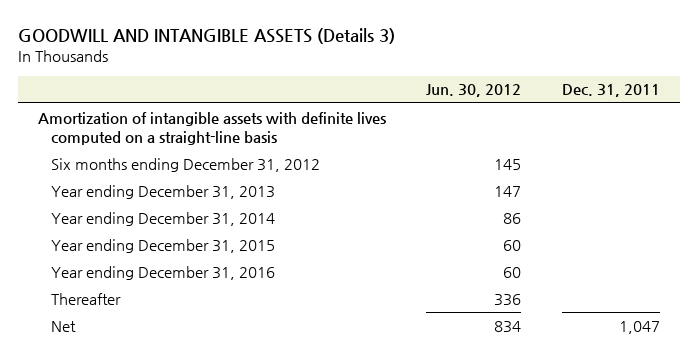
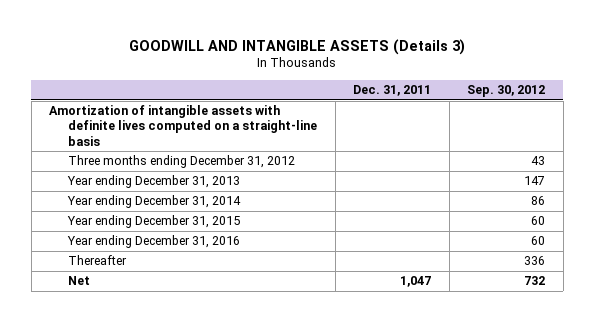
- | Jun. 30, 2012 | Dec. 31, 2011
+ | Dec. 31, 2011 | Sep. 30, 2012
- Six months ending December 31, 2012 | 145 |
+ Three months ending December 31, 2012 | | 43

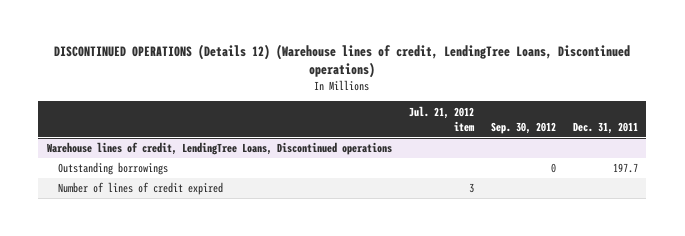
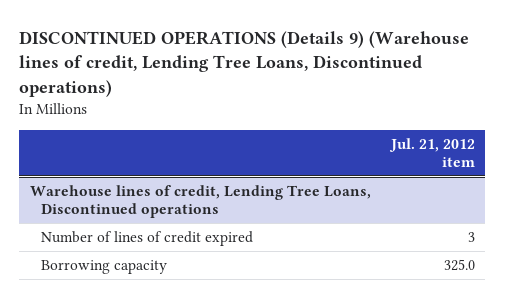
- DISCONTINUED OPERATIONS (Details 12) (Warehouse lines of credit, LendingTree Loans, Discontinued operations)
+ DISCONTINUED OPERATIONS (Details 9) (Warehouse lines of credit, Lending Tree Loans, Discontinued operations)
- | Jul. 21, 2012 item | Sep. 30, 2012 | Dec. 31, 2011
+ | Jul. 21, 2012 item
- Warehouse lines of credit, LendingTree Loans, Discontinued operations
- Outstanding borrowings | | 0 | 197.7
+ Warehouse lines of credit, Lending Tree Loans, Discontinued operations
+ Borrowing capacity | 325.0

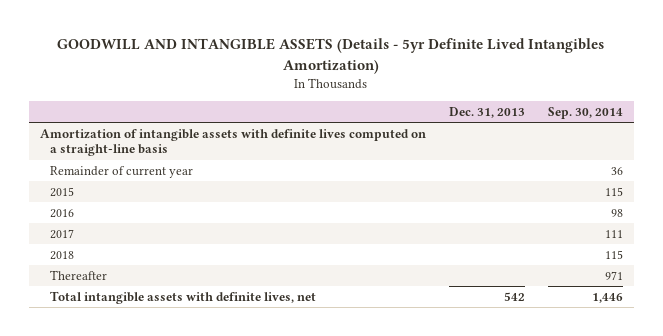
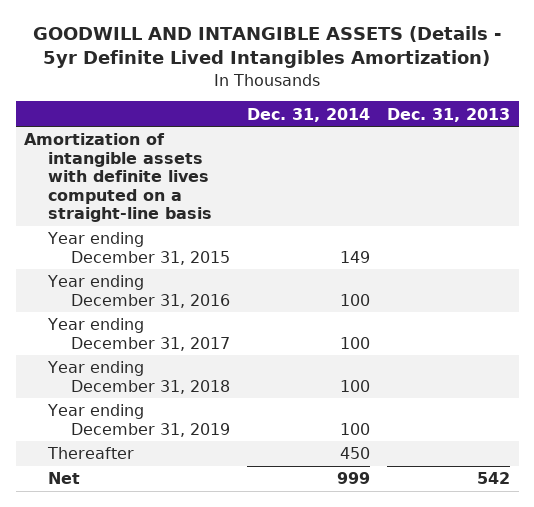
- | Dec. 31, 2013 | Sep. 30, 2014
+ | Dec. 31, 2014 | Dec. 31, 2013
- Remainder of current year | | 36
- 2015 | | 115
- 2016 | | 98
- 2017 | | 111
- 2018 | | 115
+ Year ending December 31, 2015 | 149 |
+ Year ending December 31, 2016 | 100 |
+ Year ending December 31, 2017 | 100 |
+ Year ending December 31, 2018 | 100 |
+ Year ending December 31, 2019 | 100 |
- Total intangible assets with definite lives, net | 542 | 1,446
+ Net | 999 | 542

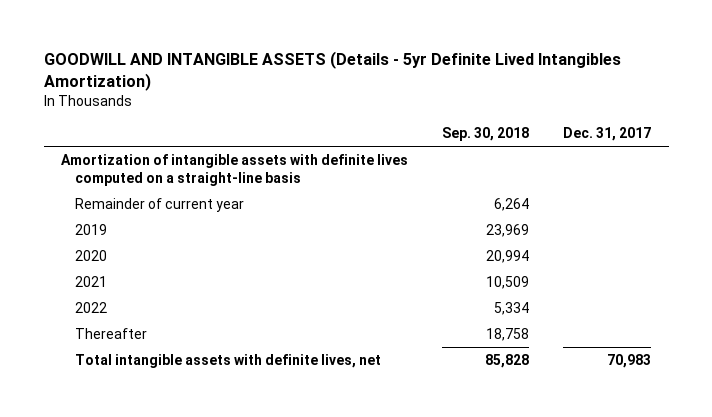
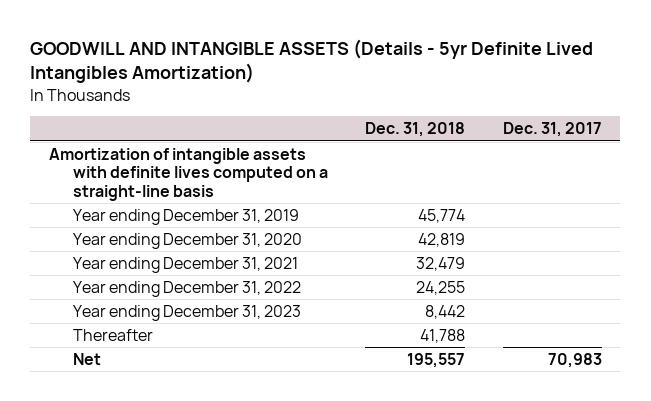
- | Sep. 30, 2018 | Dec. 31, 2017
+ | Dec. 31, 2018 | Dec. 31, 2017
- Remainder of current year | 6,264 |
- 2019 | 23,969 |
- 2020 | 20,994 |
- 2021 | 10,509 |
- 2022 | 5,334 |
+ Year ending December 31, 2019 | 45,774 |
+ Year ending December 31, 2020 | 42,819 |
+ Year ending December 31, 2021 | 32,479 |
+ Year ending December 31, 2022 | 24,255 |
+ Year ending December 31, 2023 | 8,442 |
- Total intangible assets with definite lives, net | 85,828 | 70,983
+ Net | 195,557 | 70,983

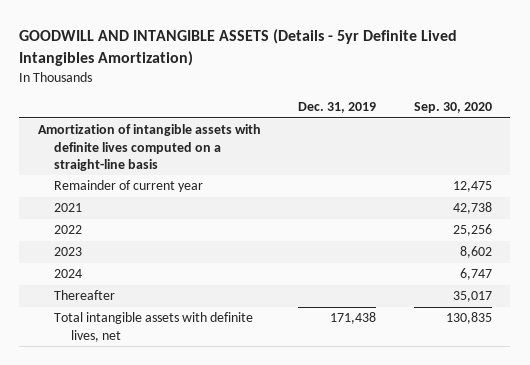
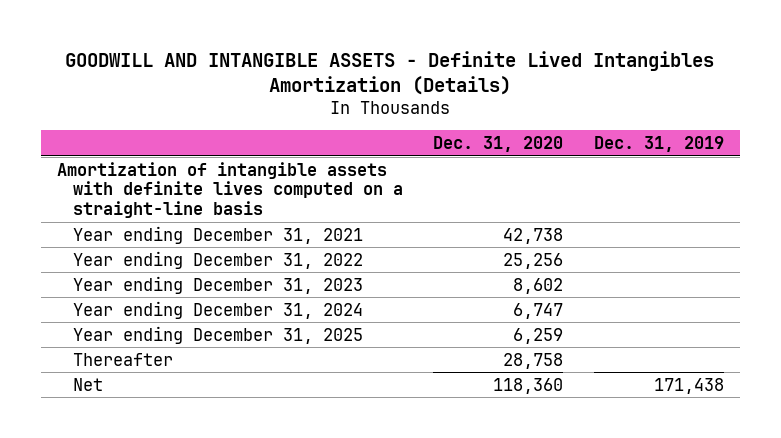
- GOODWILL AND INTANGIBLE ASSETS (Details - 5yr Definite Lived Intangibles Amortization)
+ GOODWILL AND INTANGIBLE ASSETS - Definite Lived Intangibles Amortization (Details)
- | Dec. 31, 2019 | Sep. 30, 2020
+ | Dec. 31, 2020 | Dec. 31, 2019
- Remainder of current year | | 12,475
- 2021 | | 42,738
- 2022 | | 25,256
- 2023 | | 8,602
- 2024 | | 6,747
+ Year ending December 31, 2021 | 42,738 |
+ Year ending December 31, 2022 | 25,256 |
+ Year ending December 31, 2023 | 8,602 |
+ Year ending December 31, 2024 | 6,747 |
+ Year ending December 31, 2025 | 6,259 |
- Total intangible assets with definite lives, net | 171,438 | 130,835
+ Net | 118,360 | 171,438

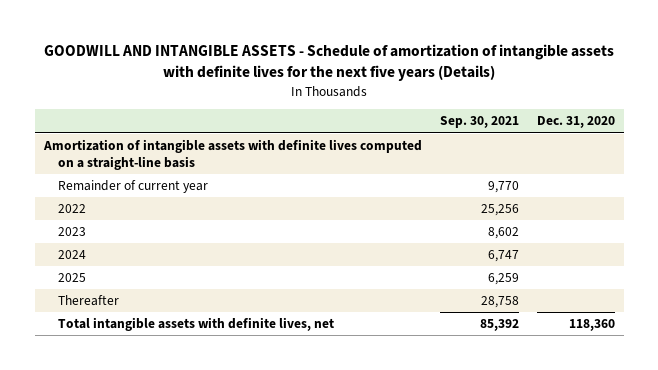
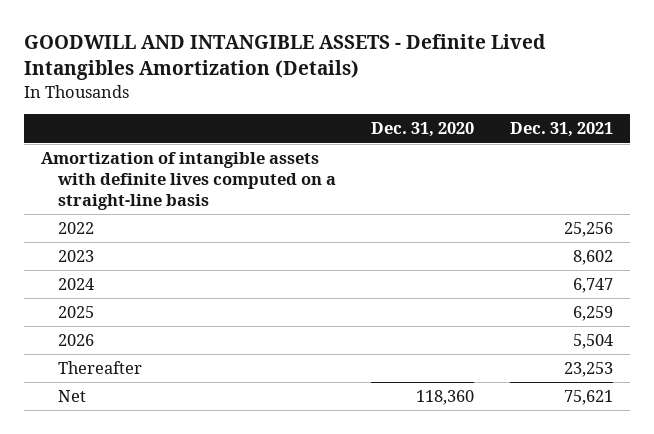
- GOODWILL AND INTANGIBLE ASSETS - Schedule of amortization of intangible assets with definite lives for the next five years (Details)
+ GOODWILL AND INTANGIBLE ASSETS - Definite Lived Intangibles Amortization (Details)
- | Sep. 30, 2021 | Dec. 31, 2020
+ | Dec. 31, 2020 | Dec. 31, 2021
- Remainder of current year | 9,770 |
+ 2026 | | 5,504
- Total intangible assets with definite lives, net | 85,392 | 118,360
+ Net | 118,360 | 75,621

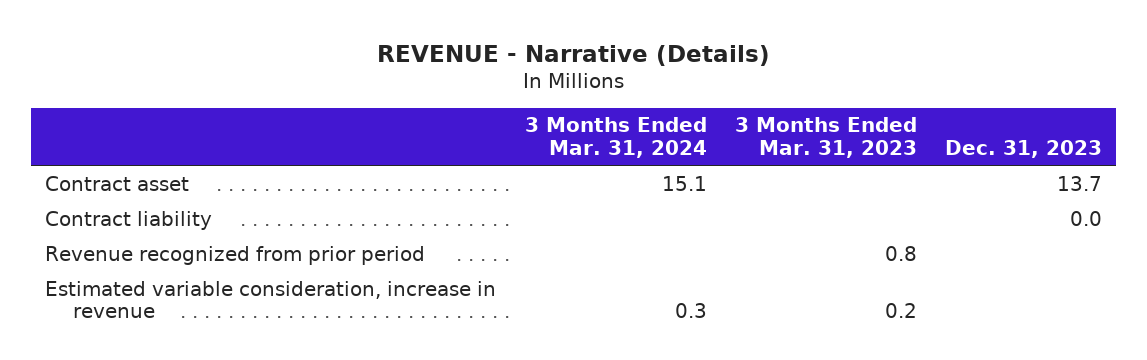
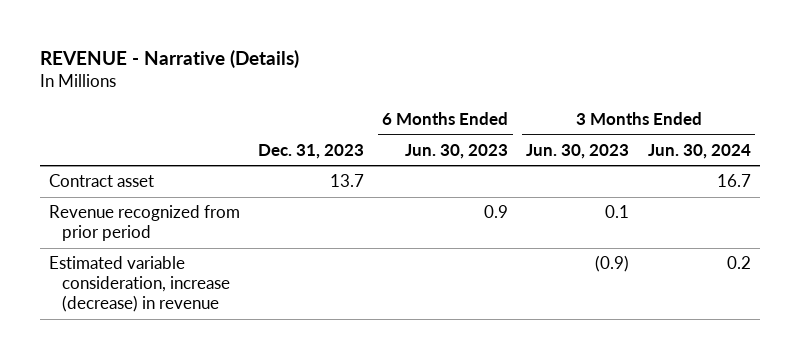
- | 3 Months Ended Mar. 31, 2024 | 3 Months Ended Mar. 31, 2023 | Dec. 31, 2023
+ | Dec. 31, 2023 | 6 Months Ended Jun. 30, 2023 | 3 Months Ended Jun. 30, 2023 | 3 Months Ended Jun. 30, 2024
- Contract liability | | | 0.0
- Estimated variable consideration, increase in revenue | 0.3 | 0.2 |
+ Estimated variable consideration, increase (decrease) in revenue | | | (0.9) | 0.2

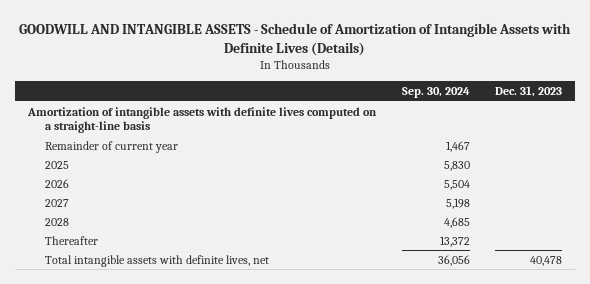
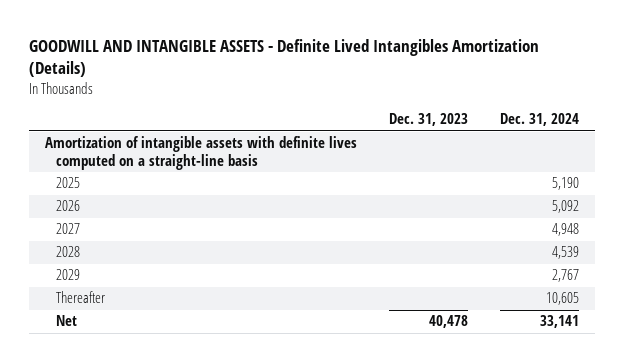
- GOODWILL AND INTANGIBLE ASSETS - Schedule of Amortization of Intangible Assets with Definite Lives (Details)
+ GOODWILL AND INTANGIBLE ASSETS - Definite Lived Intangibles Amortization (Details)
- | Sep. 30, 2024 | Dec. 31, 2023
+ | Dec. 31, 2023 | Dec. 31, 2024
- Remainder of current year | 1,467 |
+ 2029 | | 2,767
- Total intangible assets with definite lives, net | 36,056 | 40,478
+ Net | 40,478 | 33,141

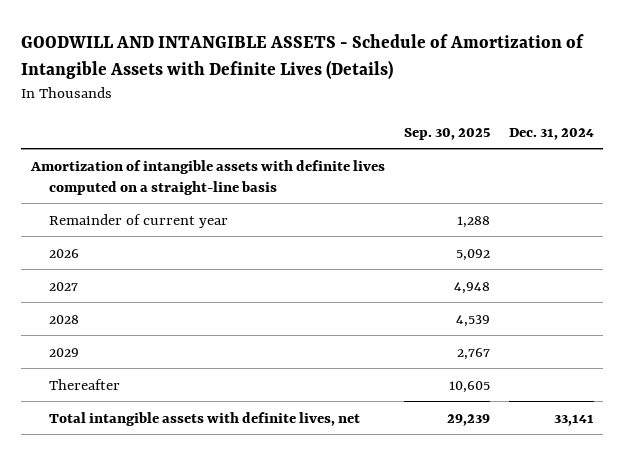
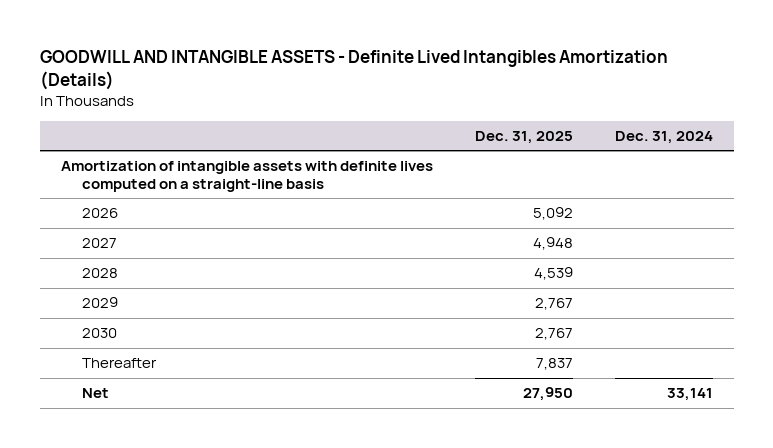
- GOODWILL AND INTANGIBLE ASSETS - Schedule of Amortization of Intangible Assets with Definite Lives (Details)
+ GOODWILL AND INTANGIBLE ASSETS - Definite Lived Intangibles Amortization (Details)
- | Sep. 30, 2025 | Dec. 31, 2024
+ | Dec. 31, 2025 | Dec. 31, 2024
- Remainder of current year | 1,288 |
+ 2030 | 2,767 |
- Total intangible assets with definite lives, net | 29,239 | 33,141
+ Net | 27,950 | 33,141

